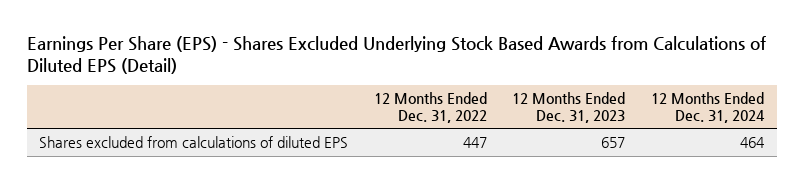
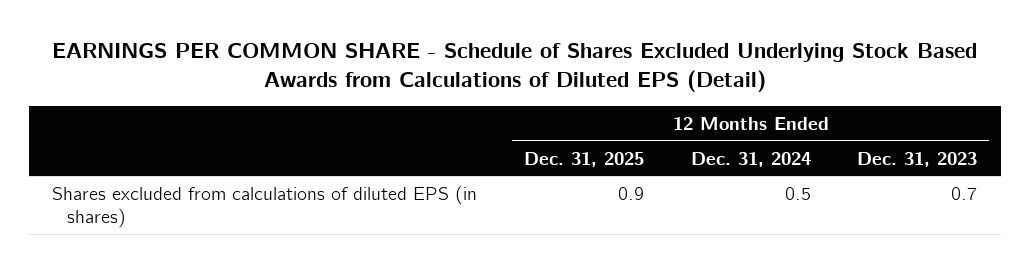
- Earnings Per Share (EPS) - Shares Excluded Underlying Stock Based Awards from Calculations of Diluted EPS (Detail)
+ EARNINGS PER COMMON SHARE - Schedule of Shares Excluded Underlying Stock Based Awards from Calculations of Diluted EPS (Detail)
- | 12 Months Ended Dec. 31, 2022 | 12 Months Ended Dec. 31, 2023 | 12 Months Ended Dec. 31, 2024
+ | 12 Months Ended Dec. 31, 2025 | 12 Months Ended Dec. 31, 2024 | 12 Months Ended Dec. 31, 2023
- Shares excluded from calculations of diluted EPS | 447 | 657 | 464
+ Shares excluded from calculations of diluted EPS (in shares) | 0.9 | 0.5 | 0.7

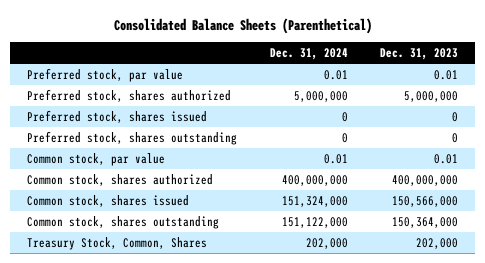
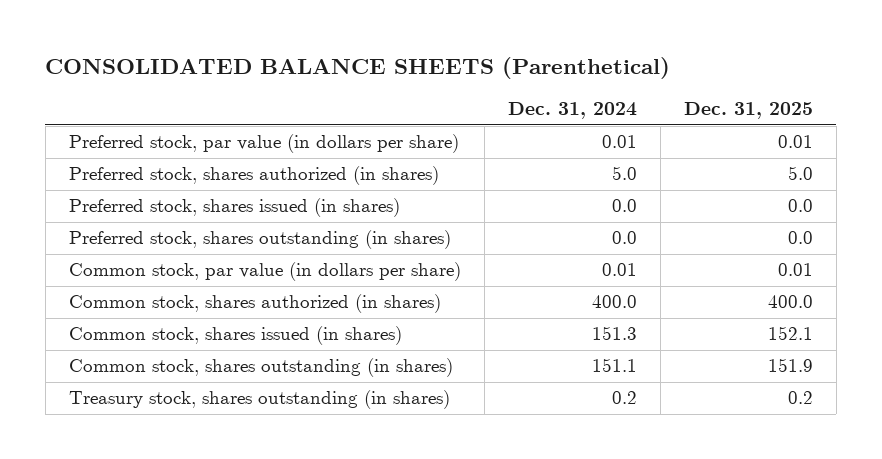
- Consolidated Balance Sheets (Parenthetical)
+ CONSOLIDATED BALANCE SHEETS (Parenthetical)
- | Dec. 31, 2024 | Dec. 31, 2023
+ | Dec. 31, 2024 | Dec. 31, 2025
- Preferred stock, par value | 0.01 | 0.01
- Preferred stock, shares authorized | 5,000,000 | 5,000,000
- Preferred stock, shares issued | 0 | 0
- Preferred stock, shares outstanding | 0 | 0
- Common stock, par value | 0.01 | 0.01
- Common stock, shares authorized | 400,000,000 | 400,000,000
- Common stock, shares issued | 151,324,000 | 150,566,000
- Common stock, shares outstanding | 151,122,000 | 150,364,000
- Treasury Stock, Common, Shares | 202,000 | 202,000
+ Preferred stock, par value (in dollars per share) | 0.01 | 0.01
+ Preferred stock, shares authorized (in shares) | 5.0 | 5.0
+ Preferred stock, shares issued (in shares) | 0.0 | 0.0
+ Preferred stock, shares outstanding (in shares) | 0.0 | 0.0
+ Common stock, par value (in dollars per share) | 0.01 | 0.01
+ Common stock, shares authorized (in shares) | 400.0 | 400.0
+ Common stock, shares issued (in shares) | 151.3 | 152.1
+ Common stock, shares outstanding (in shares) | 151.1 | 151.9
+ Treasury stock, shares outstanding (in shares) | 0.2 | 0.2

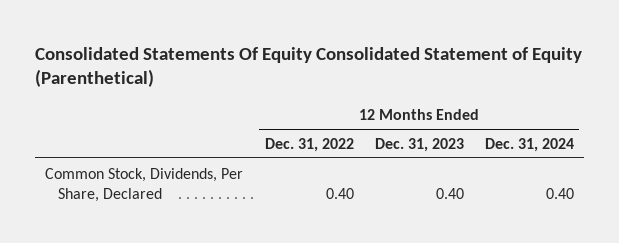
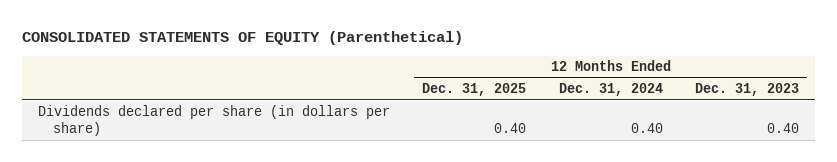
- Consolidated Statements Of Equity Consolidated Statement of Equity (Parenthetical)
+ CONSOLIDATED STATEMENTS OF EQUITY (Parenthetical)
- | 12 Months Ended Dec. 31, 2022 | 12 Months Ended Dec. 31, 2023 | 12 Months Ended Dec. 31, 2024
+ | 12 Months Ended Dec. 31, 2025 | 12 Months Ended Dec. 31, 2024 | 12 Months Ended Dec. 31, 2023
- Common Stock, Dividends, Per Share, Declared | 0.40 | 0.40 | 0.40
+ Dividends declared per share (in dollars per share) | 0.40 | 0.40 | 0.40

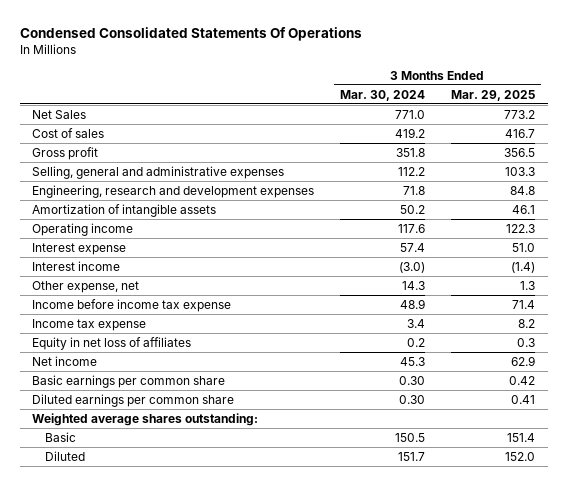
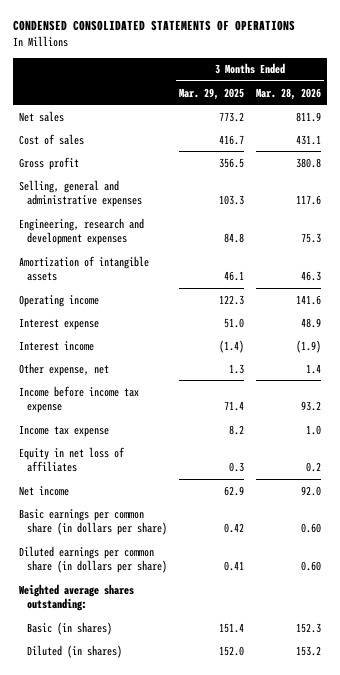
- Condensed Consolidated Statements Of Operations
+ CONDENSED CONSOLIDATED STATEMENTS OF OPERATIONS
- | 3 Months Ended Mar. 30, 2024 | 3 Months Ended Mar. 29, 2025
+ | 3 Months Ended Mar. 29, 2025 | 3 Months Ended Mar. 28, 2026
- Net Sales | 771.0 | 773.2
+ Net sales | 773.2 | 811.9
- Basic earnings per common share | 0.30 | 0.42
- Diluted earnings per common share | 0.30 | 0.41
+ Basic earnings per common share (in dollars per share) | 0.42 | 0.60
+ Diluted earnings per common share (in dollars per share) | 0.41 | 0.60
- Basic | 150.5 | 151.4
- Diluted | 151.7 | 152.0
+ Basic (in shares) | 151.4 | 152.3
+ Diluted (in shares) | 152.0 | 153.2

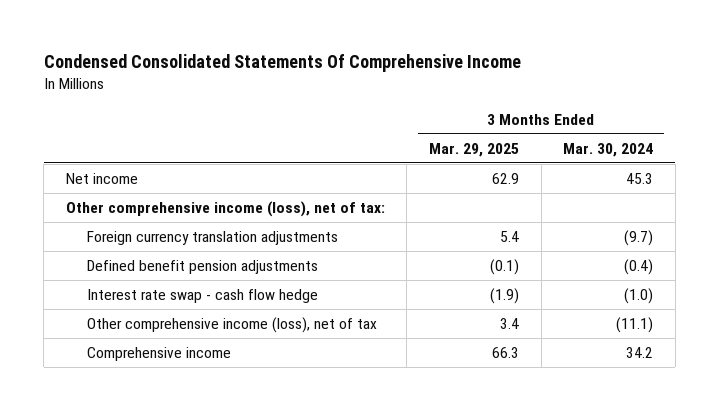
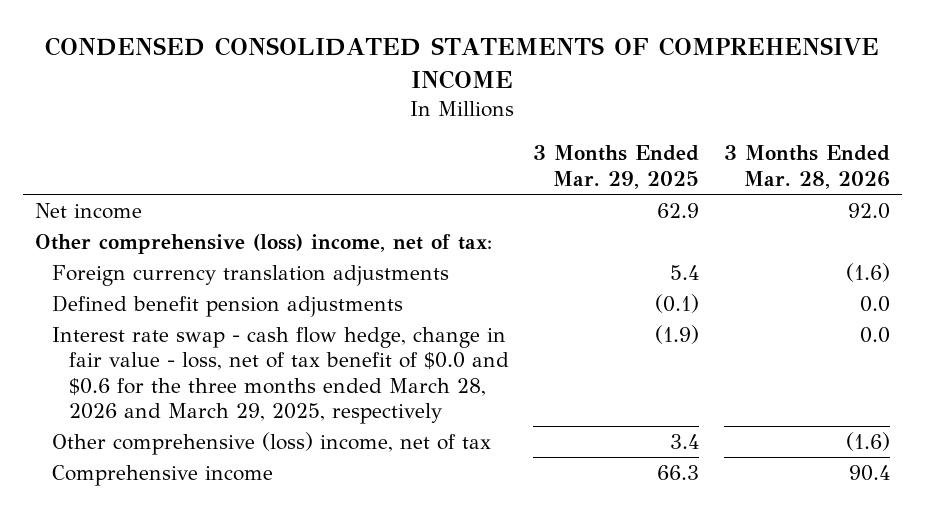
- Condensed Consolidated Statements Of Comprehensive Income
+ CONDENSED CONSOLIDATED STATEMENTS OF COMPREHENSIVE INCOME
- | 3 Months Ended Mar. 29, 2025 | 3 Months Ended Mar. 30, 2024
+ | 3 Months Ended Mar. 29, 2025 | 3 Months Ended Mar. 28, 2026
- Other comprehensive income (loss), net of tax:
+ Other comprehensive (loss) income, net of tax:
- Interest rate swap - cash flow hedge | (1.9) | (1.0)
- Other comprehensive income (loss), net of tax | 3.4 | (11.1)
+ Interest rate swap - cash flow hedge, change in fair value - loss, net of tax benefit of $0.0 and $0.6 for the three months ended March 28, 2026 and March 29, 2025, respectively | (1.9) | 0.0
+ Other comprehensive (loss) income, net of tax | 3.4 | (1.6)

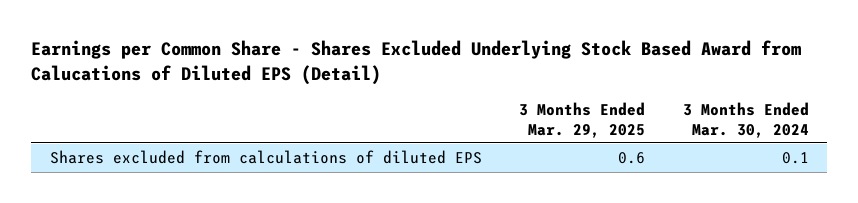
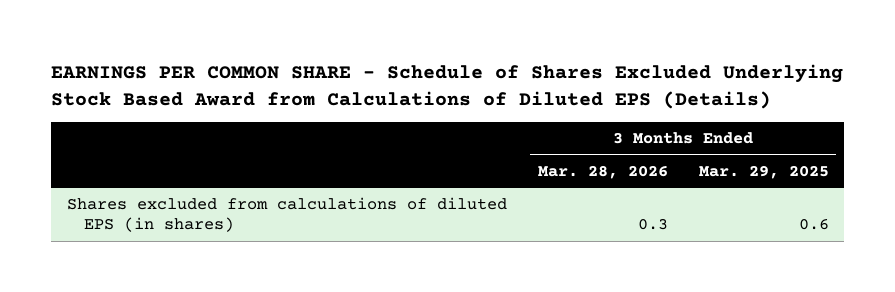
- Earnings per Common Share - Shares Excluded Underlying Stock Based Award from Calucations of Diluted EPS (Detail)
+ EARNINGS PER COMMON SHARE - Schedule of Shares Excluded Underlying Stock Based Award from Calculations of Diluted EPS (Details)
- | 3 Months Ended Mar. 29, 2025 | 3 Months Ended Mar. 30, 2024
+ | 3 Months Ended Mar. 28, 2026 | 3 Months Ended Mar. 29, 2025
- Shares excluded from calculations of diluted EPS | 0.6 | 0.1
+ Shares excluded from calculations of diluted EPS (in shares) | 0.3 | 0.6

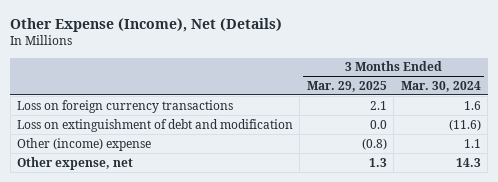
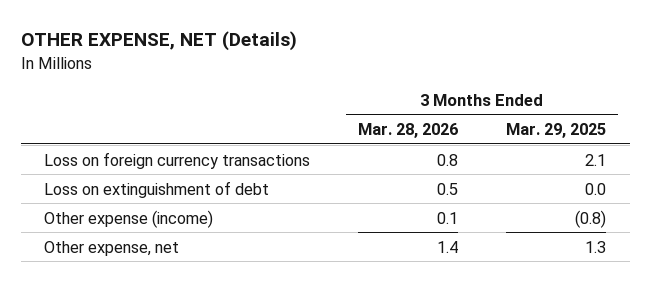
- Other Expense (Income), Net (Details)
+ OTHER EXPENSE, NET (Details)
- | 3 Months Ended Mar. 29, 2025 | 3 Months Ended Mar. 30, 2024
+ | 3 Months Ended Mar. 28, 2026 | 3 Months Ended Mar. 29, 2025
- Loss on extinguishment of debt and modification | 0.0 | (11.6)
- Other (income) expense | (0.8) | 1.1
+ Loss on extinguishment of debt | 0.5 | 0.0
+ Other expense (income) | 0.1 | (0.8)

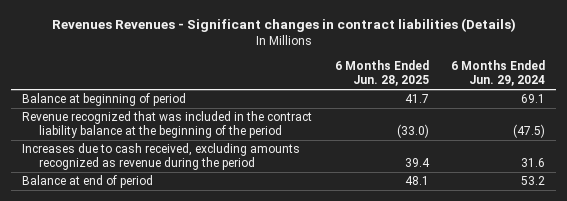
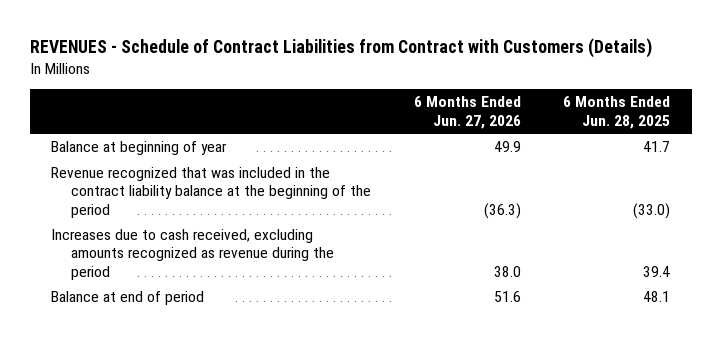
- Revenues Revenues - Significant changes in contract liabilities (Details)
+ REVENUES - Schedule of Contract Liabilities from Contract with Customers (Details)
- | 6 Months Ended Jun. 28, 2025 | 6 Months Ended Jun. 29, 2024
+ | 6 Months Ended Jun. 27, 2026 | 6 Months Ended Jun. 28, 2025
- Balance at beginning of period | 41.7 | 69.1
+ Balance at beginning of year | 49.9 | 41.7

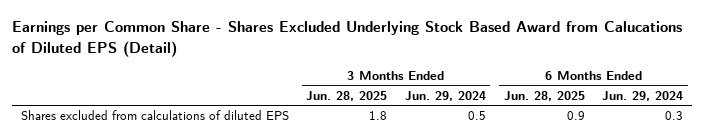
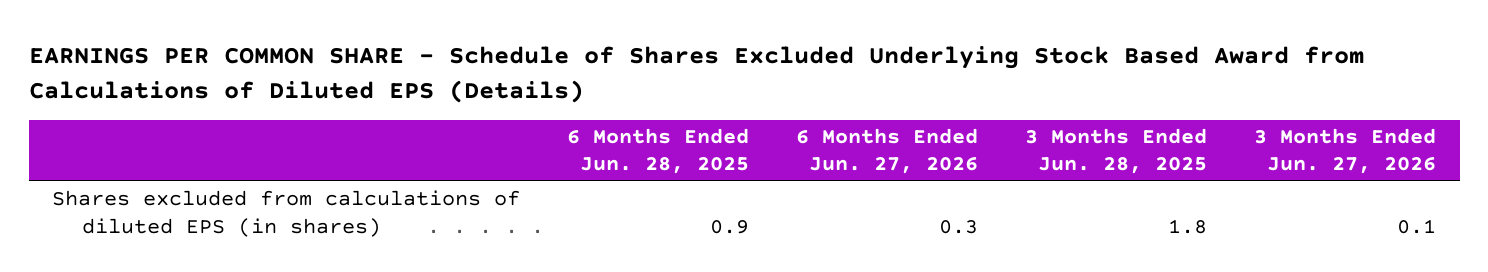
- Earnings per Common Share - Shares Excluded Underlying Stock Based Award from Calucations of Diluted EPS (Detail)
+ EARNINGS PER COMMON SHARE - Schedule of Shares Excluded Underlying Stock Based Award from Calculations of Diluted EPS (Details)
- | 3 Months Ended Jun. 28, 2025 | 3 Months Ended Jun. 29, 2024 | 6 Months Ended Jun. 28, 2025 | 6 Months Ended Jun. 29, 2024
+ | 6 Months Ended Jun. 28, 2025 | 6 Months Ended Jun. 27, 2026 | 3 Months Ended Jun. 28, 2025 | 3 Months Ended Jun. 27, 2026
- Shares excluded from calculations of diluted EPS | 1.8 | 0.5 | 0.9 | 0.3
+ Shares excluded from calculations of diluted EPS (in shares) | 0.9 | 0.3 | 1.8 | 0.1

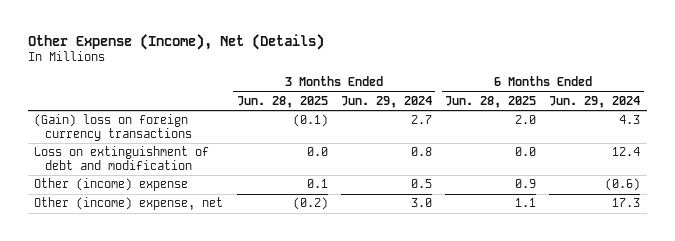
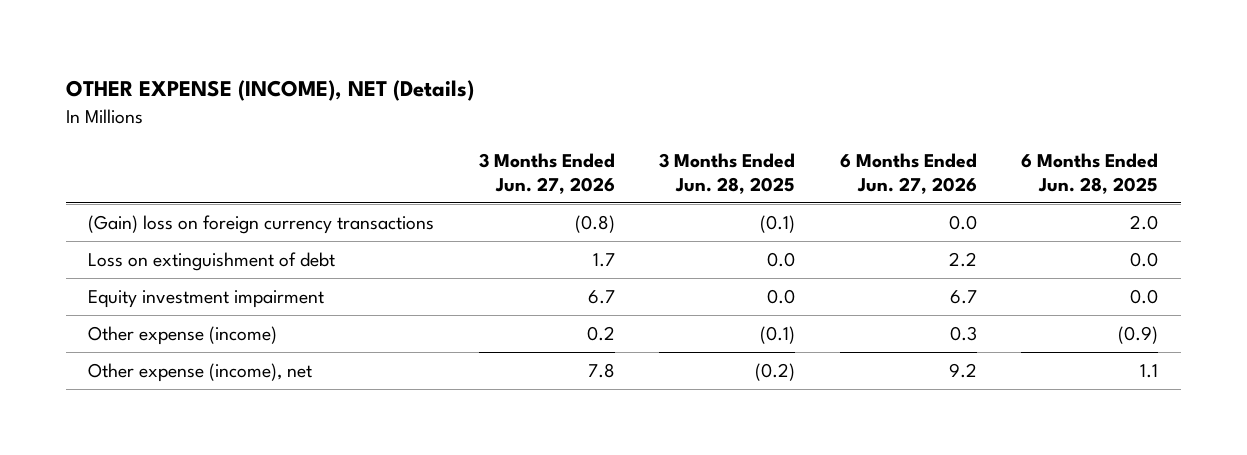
- Other Expense (Income), Net (Details)
+ OTHER EXPENSE (INCOME), NET (Details)
- | 3 Months Ended Jun. 28, 2025 | 3 Months Ended Jun. 29, 2024 | 6 Months Ended Jun. 28, 2025 | 6 Months Ended Jun. 29, 2024
+ | 3 Months Ended Jun. 27, 2026 | 3 Months Ended Jun. 28, 2025 | 6 Months Ended Jun. 27, 2026 | 6 Months Ended Jun. 28, 2025
- Loss on extinguishment of debt and modification | 0.0 | 0.8 | 0.0 | 12.4
- Other (income) expense | 0.1 | 0.5 | 0.9 | (0.6)
- Other (income) expense, net | (0.2) | 3.0 | 1.1 | 17.3
+ Loss on extinguishment of debt | 1.7 | 0.0 | 2.2 | 0.0
+ Equity investment impairment | 6.7 | 0.0 | 6.7 | 0.0
+ Other expense (income) | 0.2 | (0.1) | 0.3 | (0.9)
+ Other expense (income), net | 7.8 | (0.2) | 9.2 | 1.1

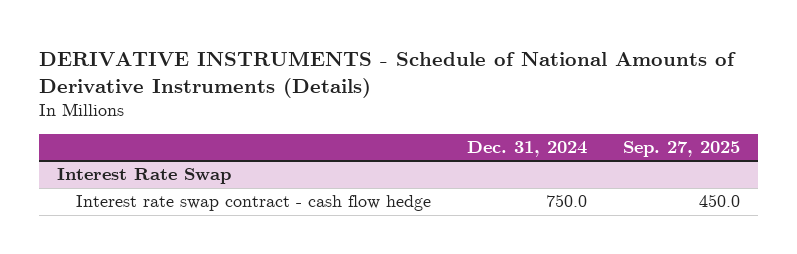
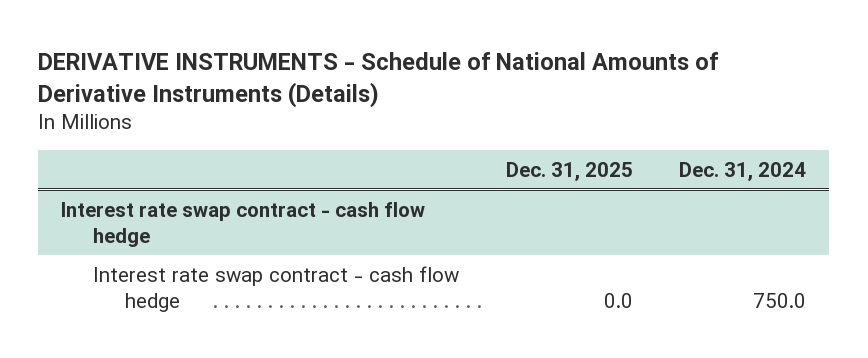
- | Dec. 31, 2024 | Sep. 27, 2025
+ | Dec. 31, 2025 | Dec. 31, 2024
- Interest Rate Swap
+ Interest rate swap contract - cash flow hedge

